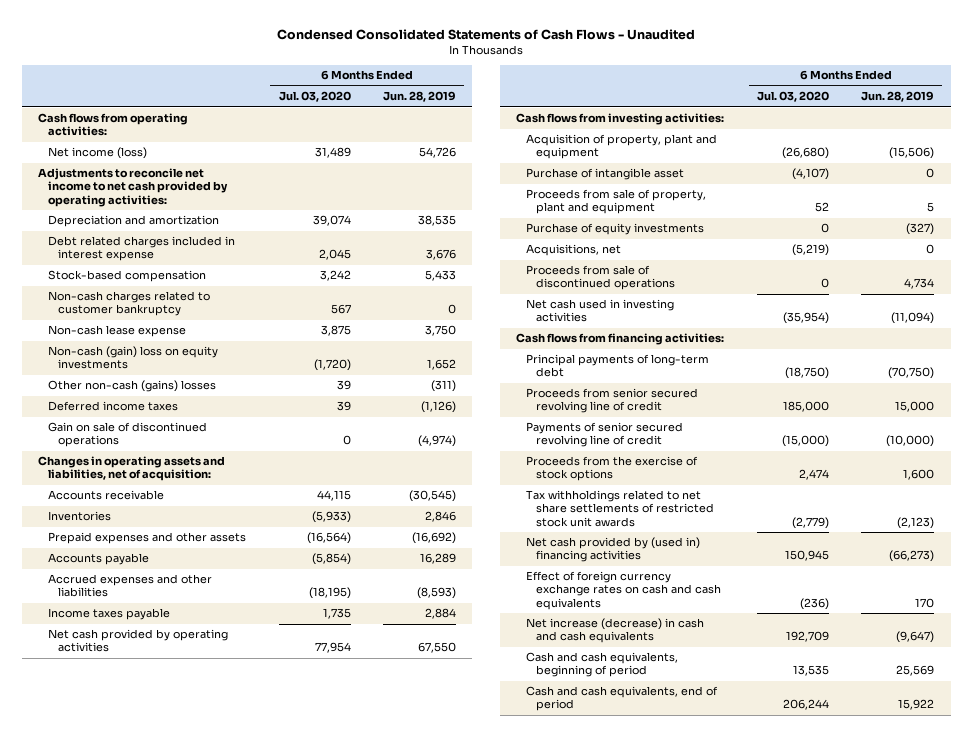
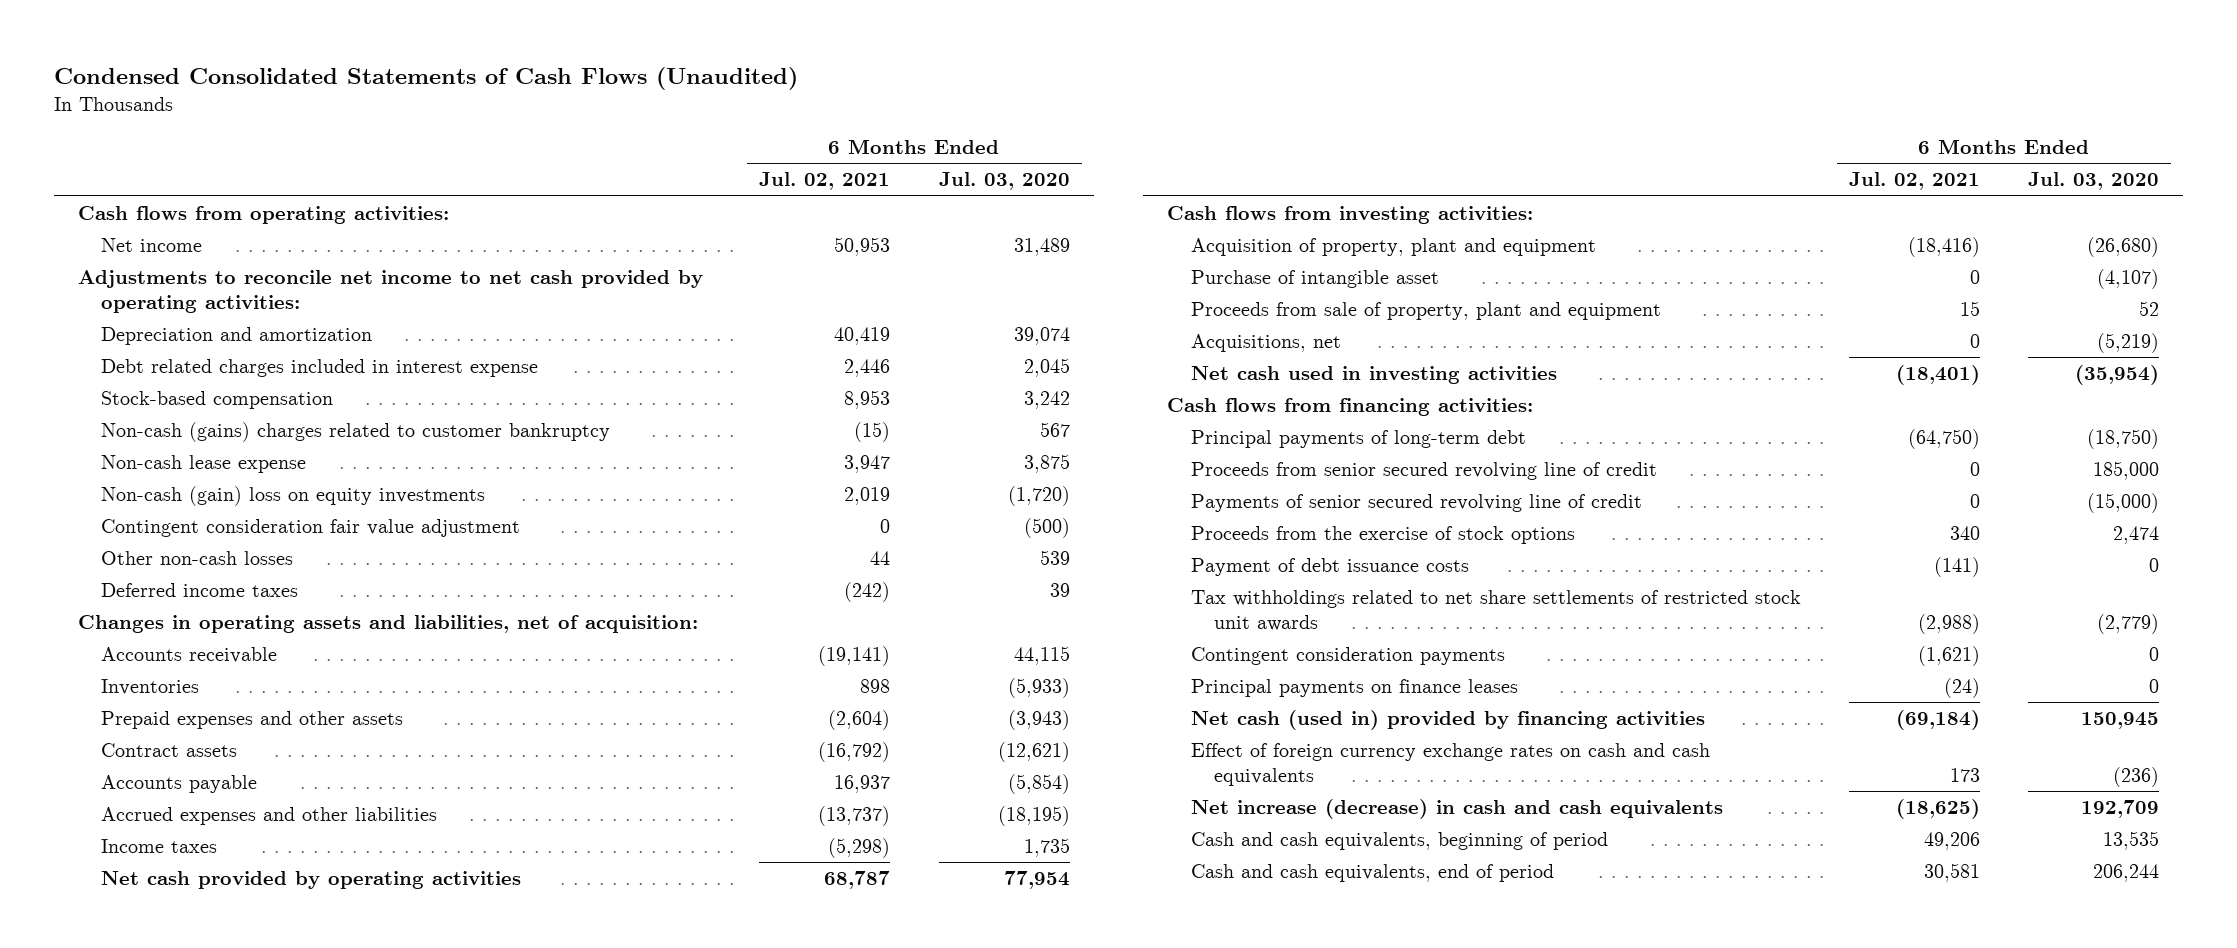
- Condensed Consolidated Statements of Cash Flows - Unaudited
+ Condensed Consolidated Statements of Cash Flows (Unaudited)
- | 6 Months Ended Jul. 03, 2020 | 6 Months Ended Jun. 28, 2019
+ | 6 Months Ended Jul. 02, 2021 | 6 Months Ended Jul. 03, 2020
- Net income (loss) | 31,489 | 54,726
+ Net income | 50,953 | 31,489
- Non-cash charges related to customer bankruptcy | 567 | 0
+ Non-cash (gains) charges related to customer bankruptcy | (15) | 567
- Other non-cash (gains) losses | 39 | (311)
+ Contingent consideration fair value adjustment | 0 | (500)
+ Other non-cash losses | 44 | 539
- Gain on sale of discontinued operations | 0 | (4,974)
- Prepaid expenses and other assets | (16,564) | (16,692)
+ Prepaid expenses and other assets | (2,604) | (3,943)
+ Contract assets | (16,792) | (12,621)
- Income taxes payable | 1,735 | 2,884
+ Income taxes | (5,298) | 1,735
- Purchase of equity investments | 0 | (327)
- Proceeds from sale of discontinued operations | 0 | 4,734
+ Payment of debt issuance costs | (141) | 0
- Net cash provided by (used in) financing activities | 150,945 | (66,273)
+ Contingent consideration payments | (1,621) | 0
+ Principal payments on finance leases | (24) | 0
+ Net cash (used in) provided by financing activities | (69,184) | 150,945

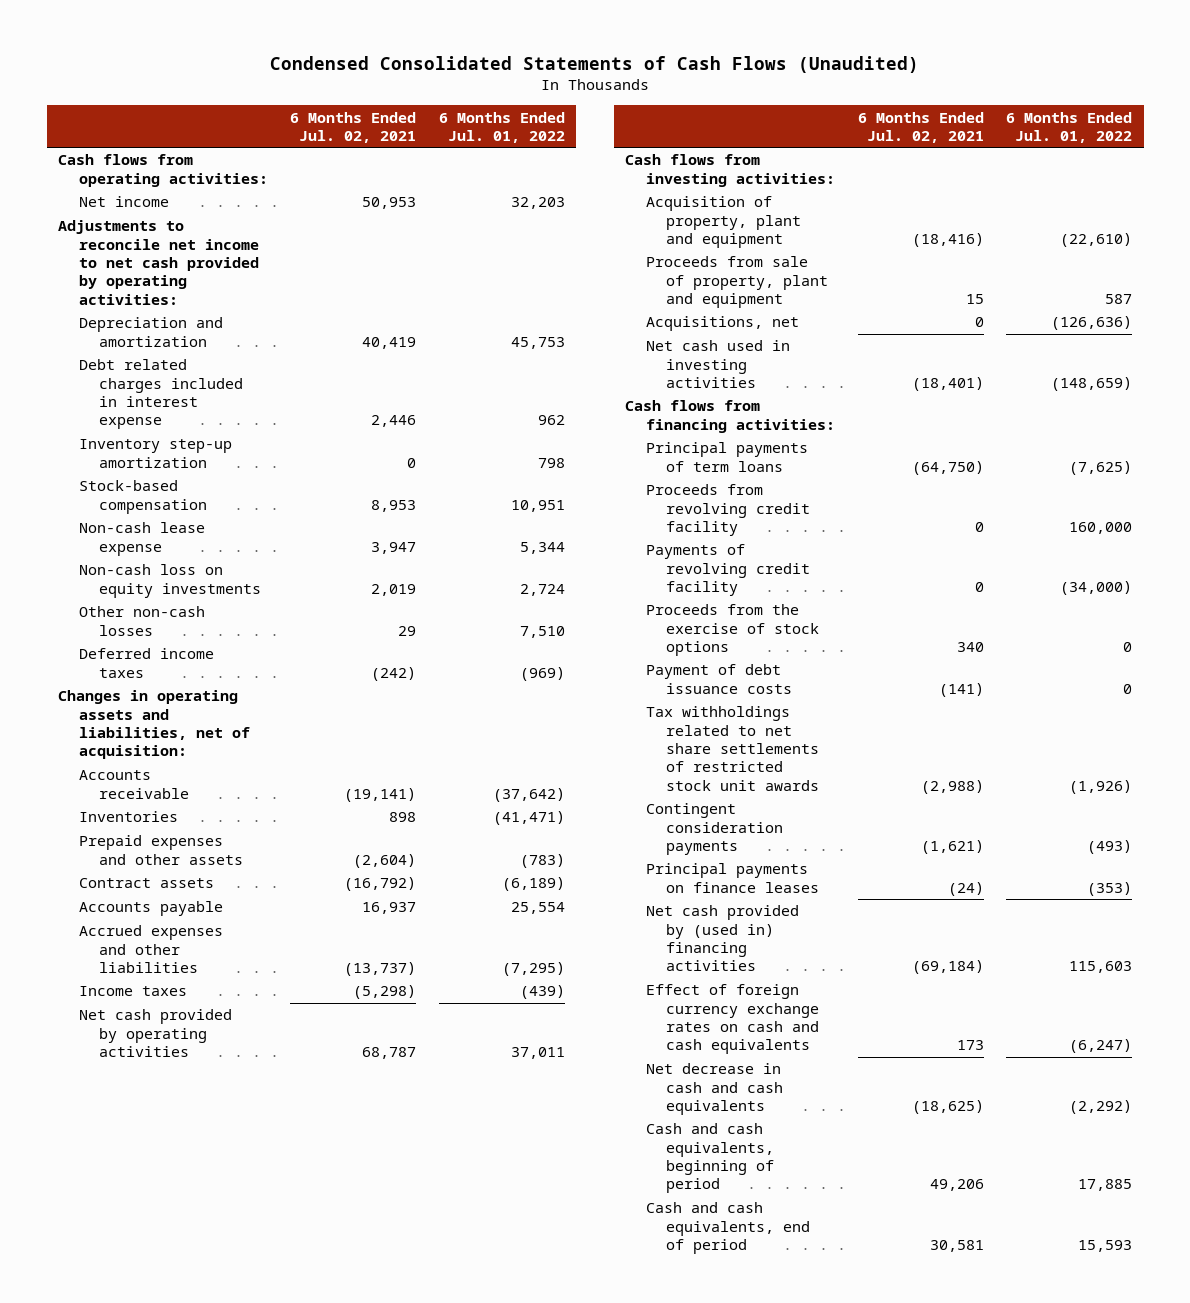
- | 6 Months Ended Jul. 02, 2021 | 6 Months Ended Jul. 03, 2020
+ | 6 Months Ended Jul. 02, 2021 | 6 Months Ended Jul. 01, 2022
+ Inventory step-up amortization | 0 | 798
- Non-cash (gains) charges related to customer bankruptcy | (15) | 567
- Non-cash (gain) loss on equity investments | 2,019 | (1,720)
- Contingent consideration fair value adjustment | 0 | (500)
- Other non-cash losses | 44 | 539
+ Non-cash loss on equity investments | 2,019 | 2,724
+ Other non-cash losses | 29 | 7,510
- Purchase of intangible asset | 0 | (4,107)
- Principal payments of long-term debt | (64,750) | (18,750)
- Proceeds from senior secured revolving line of credit | 0 | 185,000
- Payments of senior secured revolving line of credit | 0 | (15,000)
+ Principal payments of term loans | (64,750) | (7,625)
+ Proceeds from revolving credit facility | 0 | 160,000
+ Payments of revolving credit facility | 0 | (34,000)
- Net cash (used in) provided by financing activities | (69,184) | 150,945
+ Net cash provided by (used in) financing activities | (69,184) | 115,603
- Net increase (decrease) in cash and cash equivalents | (18,625) | 192,709
+ Net decrease in cash and cash equivalents | (18,625) | (2,292)

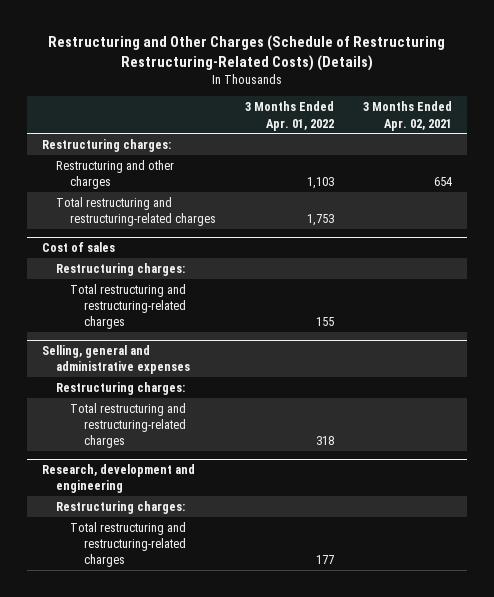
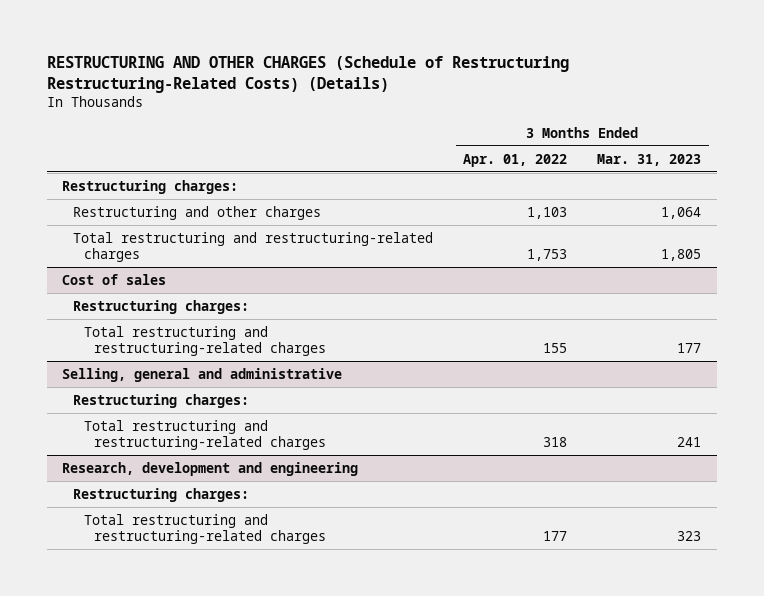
- Restructuring and Other Charges (Schedule of Restructuring Restructuring-Related Costs) (Details)
+ RESTRUCTURING AND OTHER CHARGES (Schedule of Restructuring Restructuring-Related Costs) (Details)
- | 3 Months Ended Apr. 01, 2022 | 3 Months Ended Apr. 02, 2021
+ | 3 Months Ended Apr. 01, 2022 | 3 Months Ended Mar. 31, 2023
- Selling, general and administrative expenses
+ Selling, general and administrative

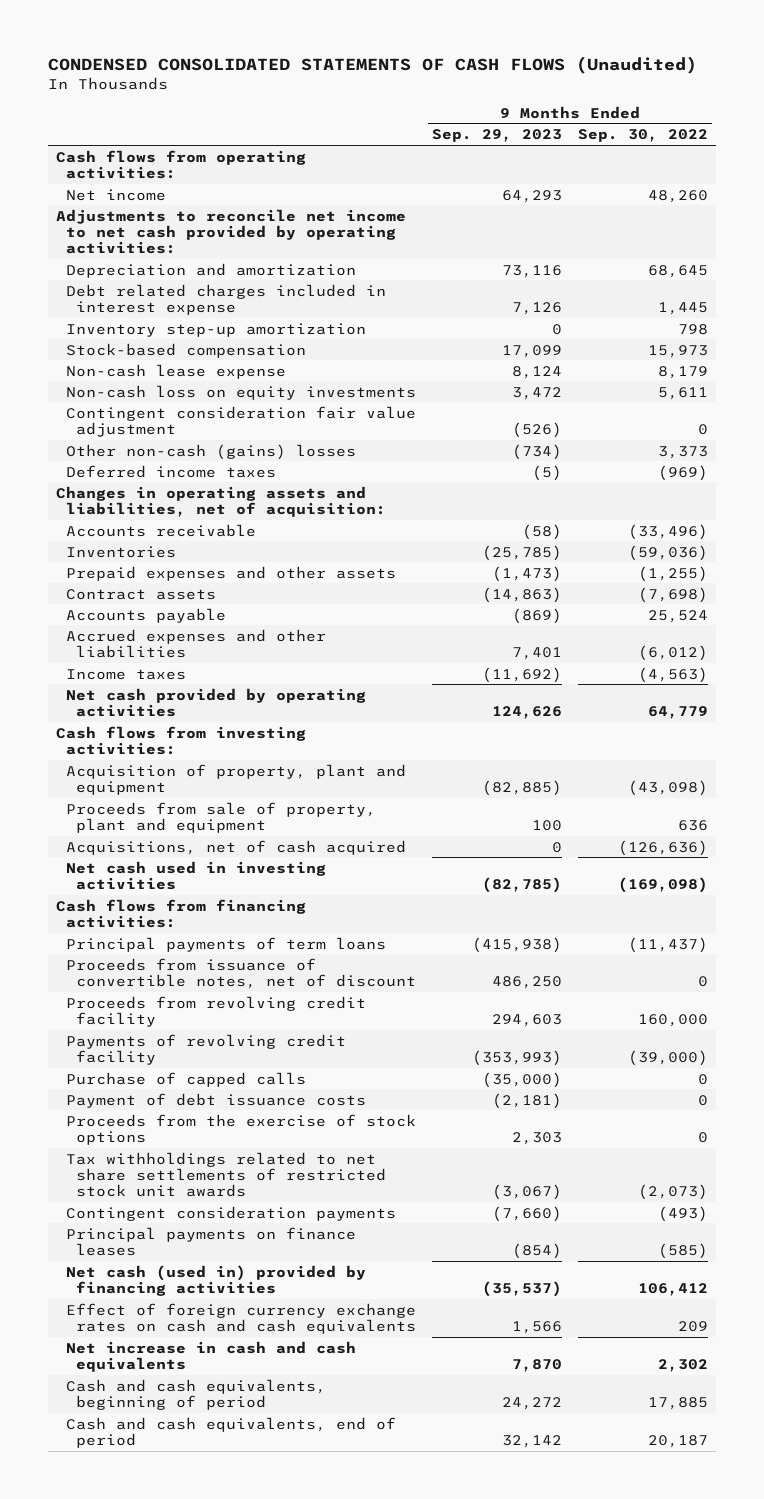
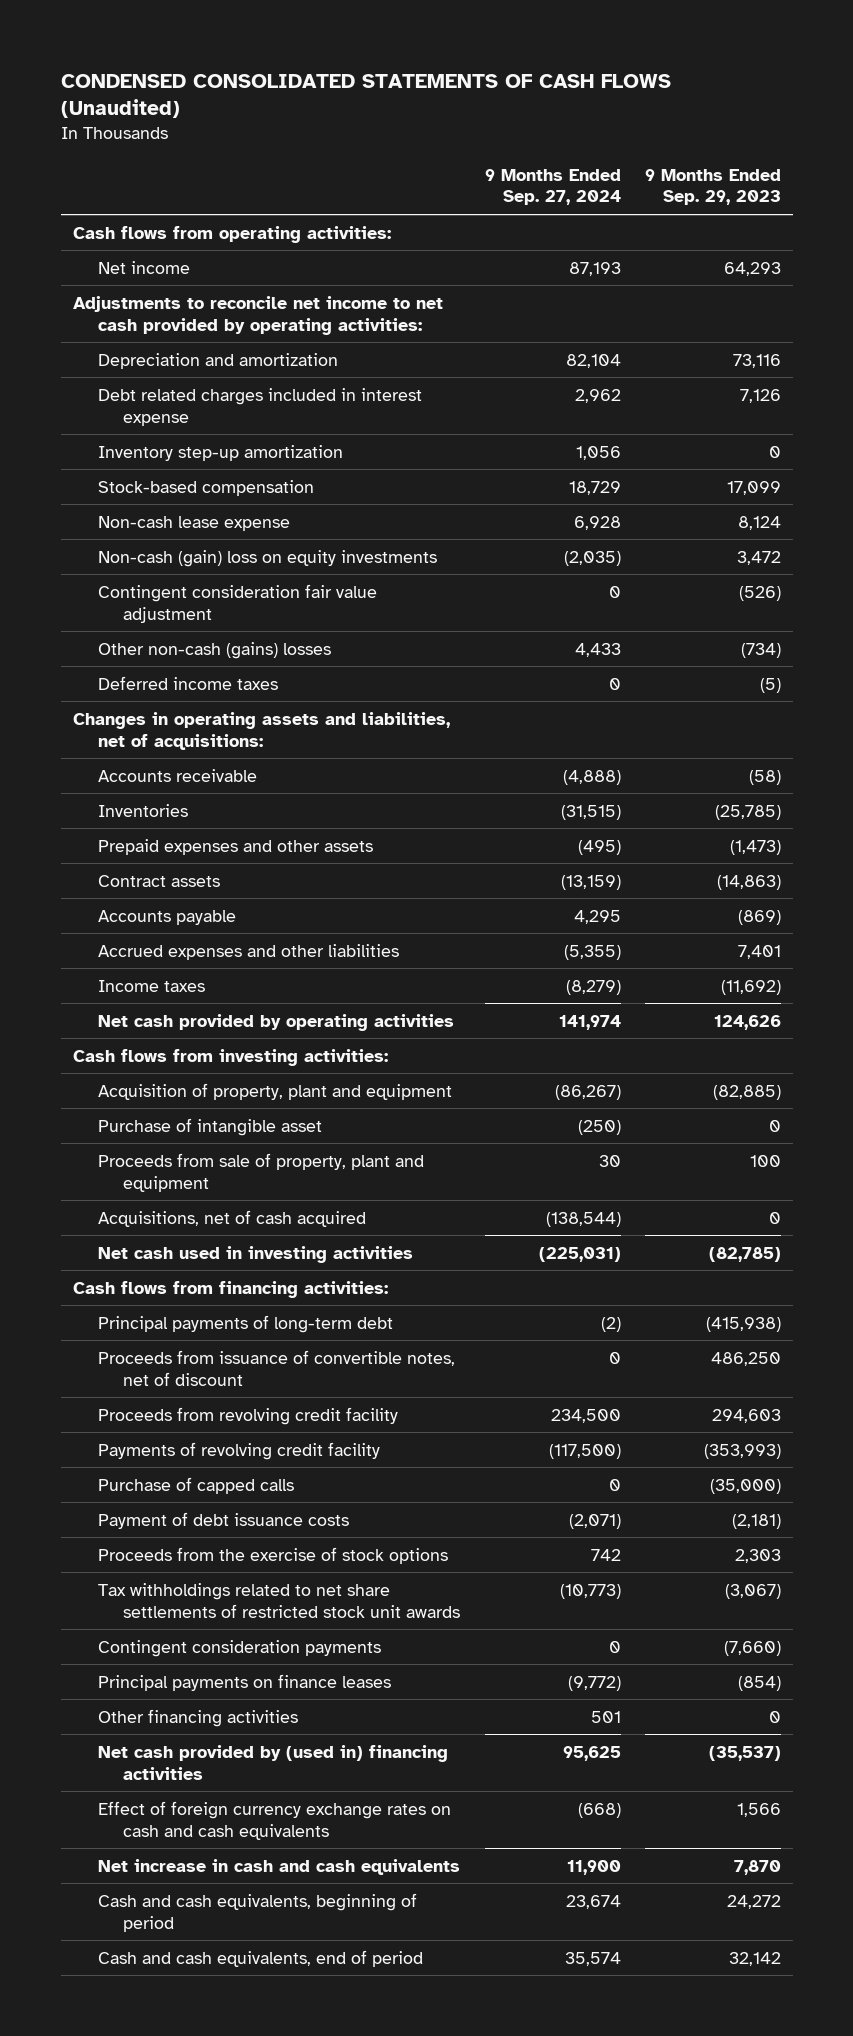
- | 9 Months Ended Sep. 29, 2023 | 9 Months Ended Sep. 30, 2022
+ | 9 Months Ended Sep. 27, 2024 | 9 Months Ended Sep. 29, 2023
- Non-cash loss on equity investments | 3,472 | 5,611
+ Non-cash (gain) loss on equity investments | (2,035) | 3,472
- Changes in operating assets and liabilities, net of acquisition:
+ Changes in operating assets and liabilities, net of acquisitions:
+ Purchase of intangible asset | (250) | 0
- Principal payments of term loans | (415,938) | (11,437)
+ Principal payments of long-term debt | (2) | (415,938)
- Net cash (used in) provided by financing activities | (35,537) | 106,412
+ Other financing activities | 501 | 0
+ Net cash provided by (used in) financing activities | 95,625 | (35,537)

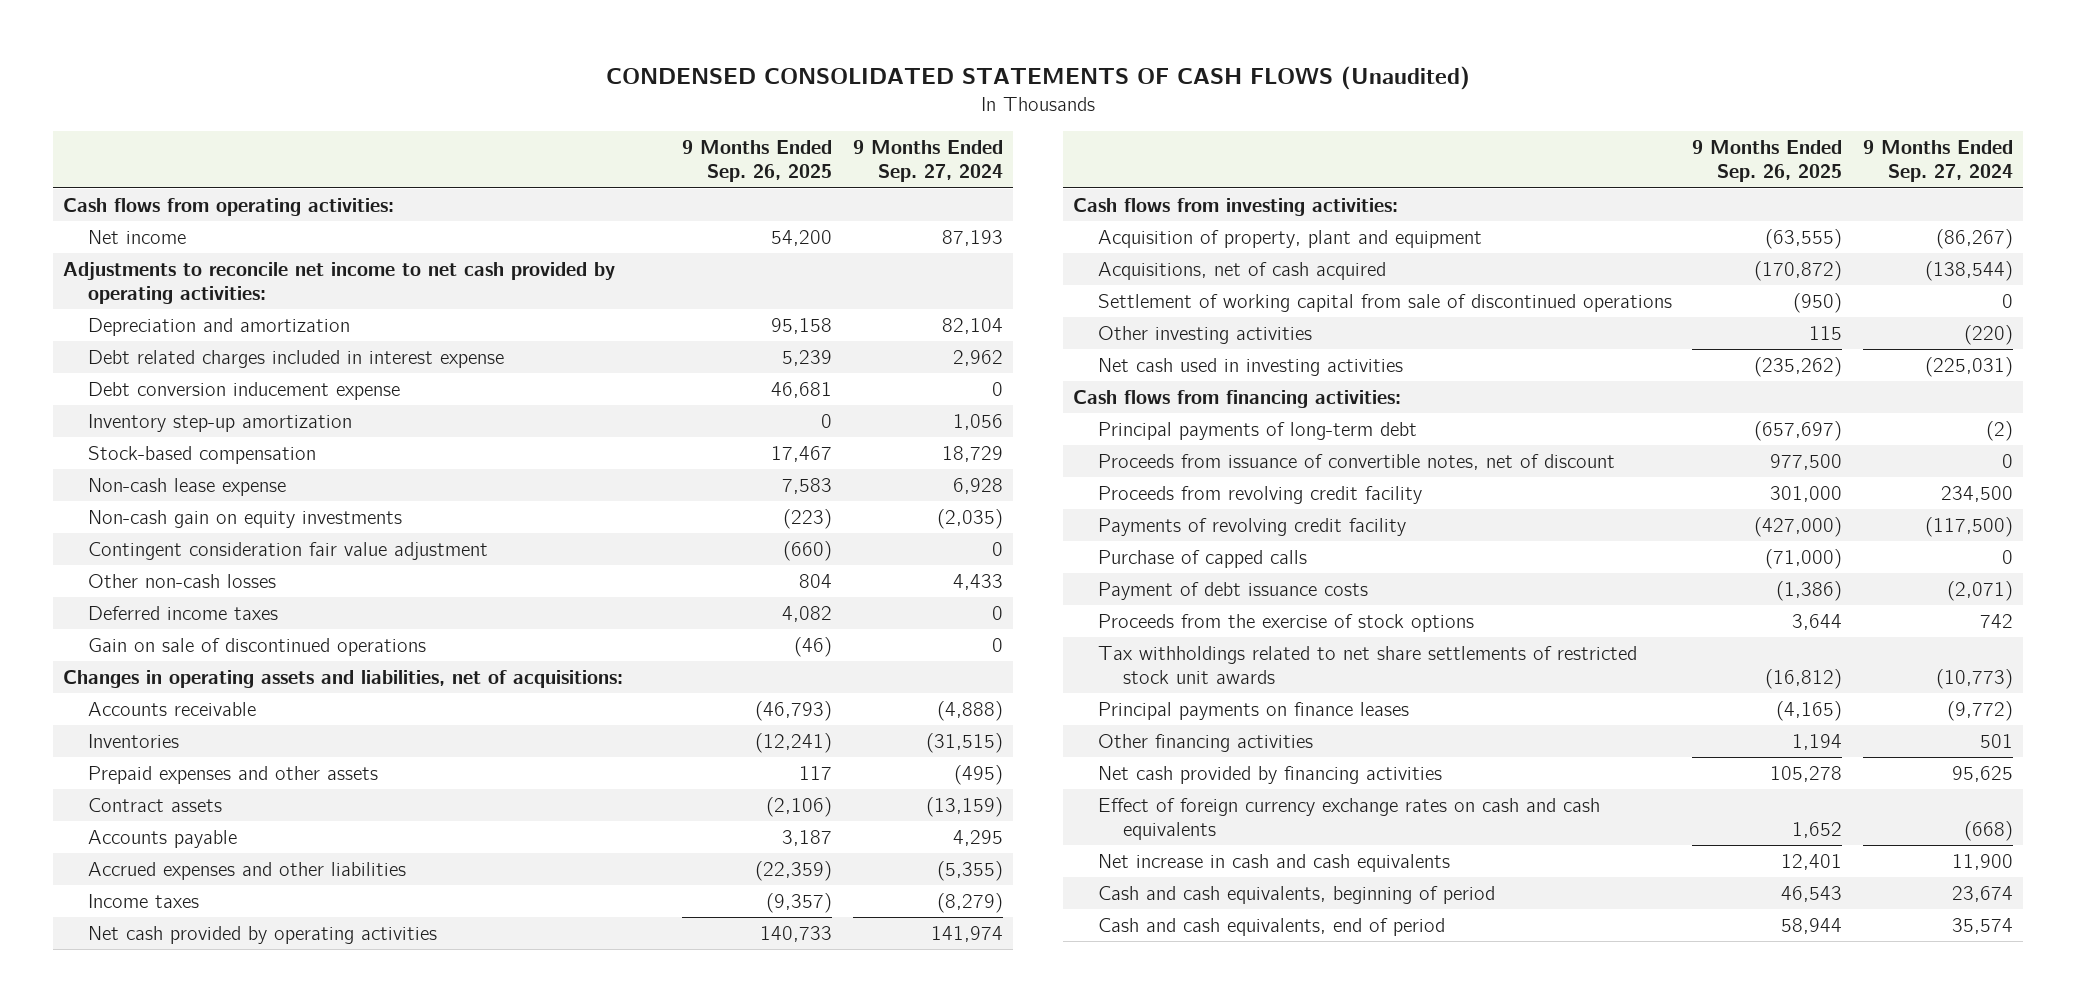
- | 9 Months Ended Sep. 27, 2024 | 9 Months Ended Sep. 29, 2023
+ | 9 Months Ended Sep. 26, 2025 | 9 Months Ended Sep. 27, 2024
+ Debt conversion inducement expense | 46,681 | 0
- Non-cash (gain) loss on equity investments | (2,035) | 3,472
+ Non-cash gain on equity investments | (223) | (2,035)
- Other non-cash (gains) losses | 4,433 | (734)
+ Other non-cash losses | 804 | 4,433
+ Gain on sale of discontinued operations | (46) | 0
- Purchase of intangible asset | (250) | 0
- Proceeds from sale of property, plant and equipment | 30 | 100
+ Settlement of working capital from sale of discontinued operations | (950) | 0
+ Other investing activities | 115 | (220)
- Contingent consideration payments | 0 | (7,660)
- Net cash provided by (used in) financing activities | 95,625 | (35,537)
+ Net cash provided by financing activities | 105,278 | 95,625

